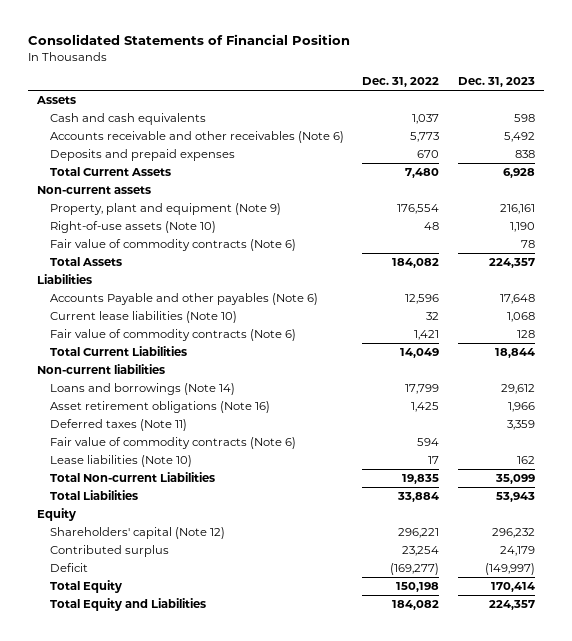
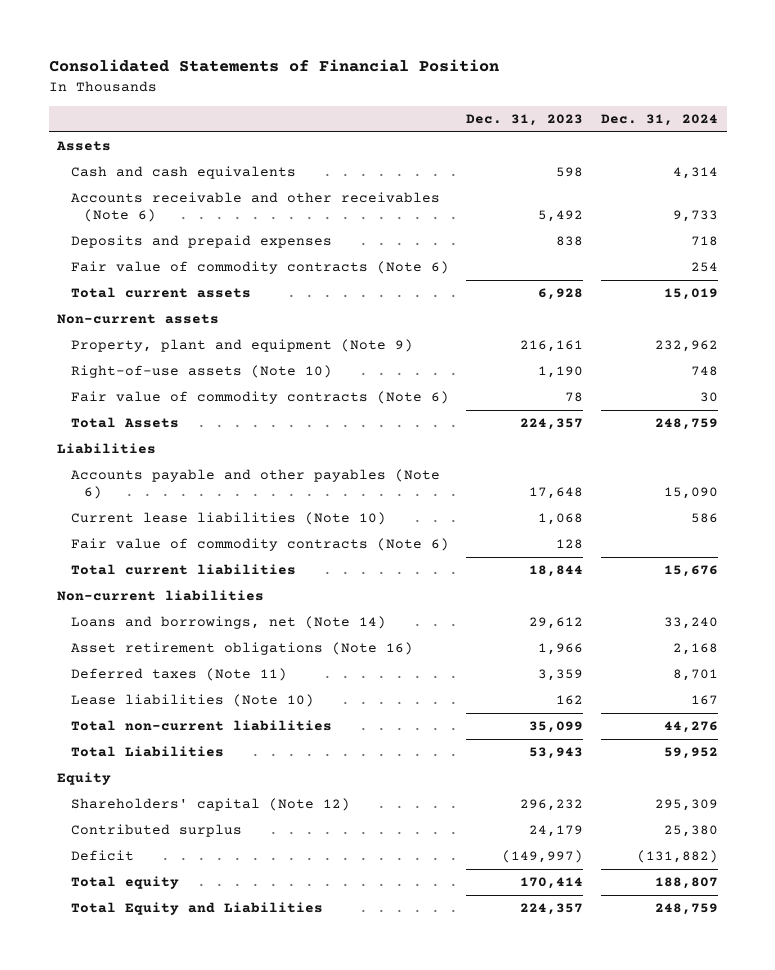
- | Dec. 31, 2022 | Dec. 31, 2023
+ | Dec. 31, 2023 | Dec. 31, 2024
- Total Current Assets | 7,480 | 6,928
moved up: Fair value of commodity contracts (Note 6) | | 254
+ Total current assets | 6,928 | 15,019
- Accounts Payable and other payables (Note 6) | 12,596 | 17,648
+ Accounts payable and other payables (Note 6) | 17,648 | 15,090
- Total Current Liabilities | 14,049 | 18,844
+ Total current liabilities | 18,844 | 15,676
- Loans and borrowings (Note 14) | 17,799 | 29,612
+ Loans and borrowings, net (Note 14) | 29,612 | 33,240
- Total Non-current Liabilities | 19,835 | 35,099
+ Total non-current liabilities | 35,099 | 44,276
- Total Equity | 150,198 | 170,414
+ Total equity | 170,414 | 188,807

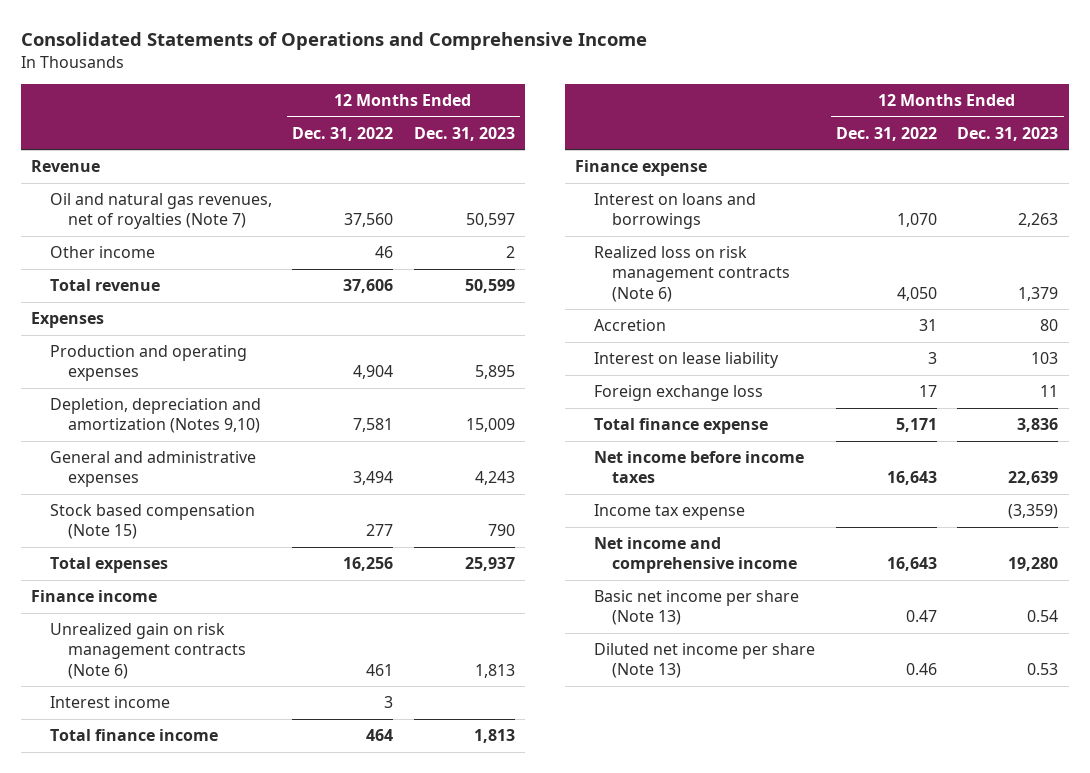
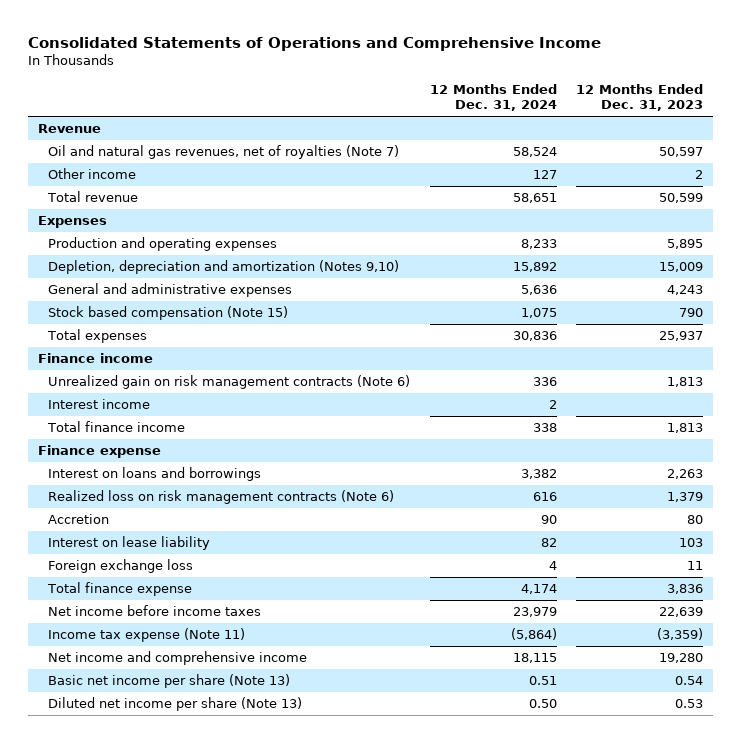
- | 12 Months Ended Dec. 31, 2022 | 12 Months Ended Dec. 31, 2023
+ | 12 Months Ended Dec. 31, 2024 | 12 Months Ended Dec. 31, 2023
- Income tax expense | | (3,359)
+ Income tax expense (Note 11) | (5,864) | (3,359)

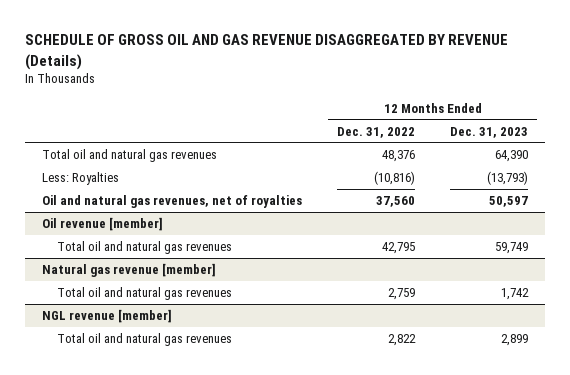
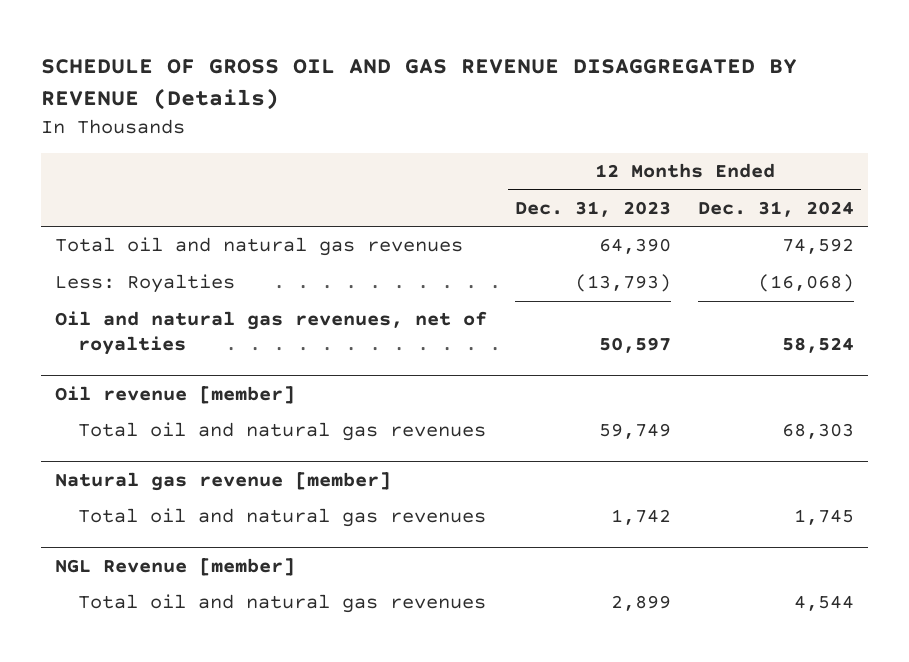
- | 12 Months Ended Dec. 31, 2022 | 12 Months Ended Dec. 31, 2023
+ | 12 Months Ended Dec. 31, 2023 | 12 Months Ended Dec. 31, 2024
- NGL revenue [member]
+ NGL Revenue [member]

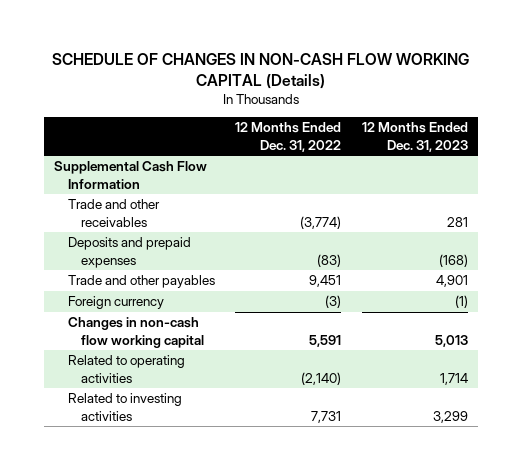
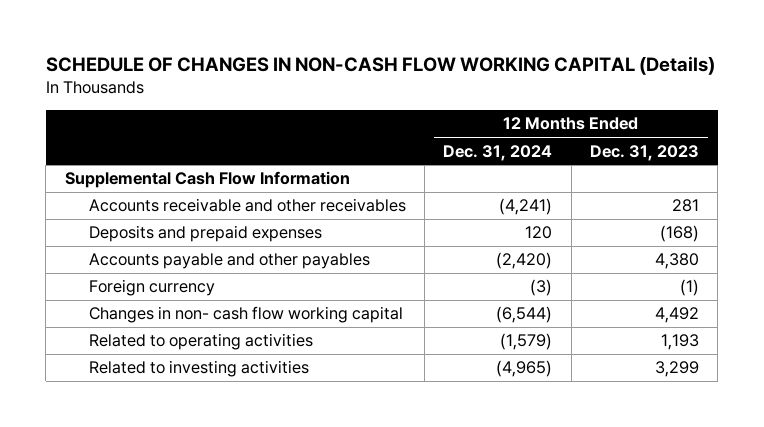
- | 12 Months Ended Dec. 31, 2022 | 12 Months Ended Dec. 31, 2023
+ | 12 Months Ended Dec. 31, 2024 | 12 Months Ended Dec. 31, 2023
- Trade and other receivables | (3,774) | 281
+ Accounts receivable and other receivables | (4,241) | 281
- Trade and other payables | 9,451 | 4,901
+ Accounts payable and other payables | (2,420) | 4,380
- Changes in non-cash flow working capital | 5,591 | 5,013
- Related to operating activities | (2,140) | 1,714
+ Changes in non- cash flow working capital | (6,544) | 4,492
+ Related to operating activities | (1,579) | 1,193

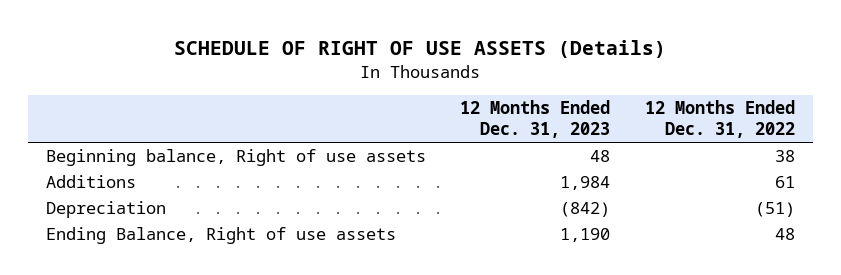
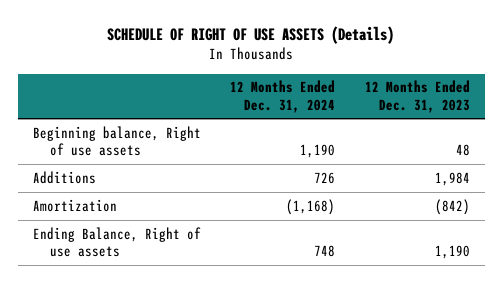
- | 12 Months Ended Dec. 31, 2023 | 12 Months Ended Dec. 31, 2022
+ | 12 Months Ended Dec. 31, 2024 | 12 Months Ended Dec. 31, 2023
- Depreciation | (842) | (51)
+ Amortization | (1,168) | (842)

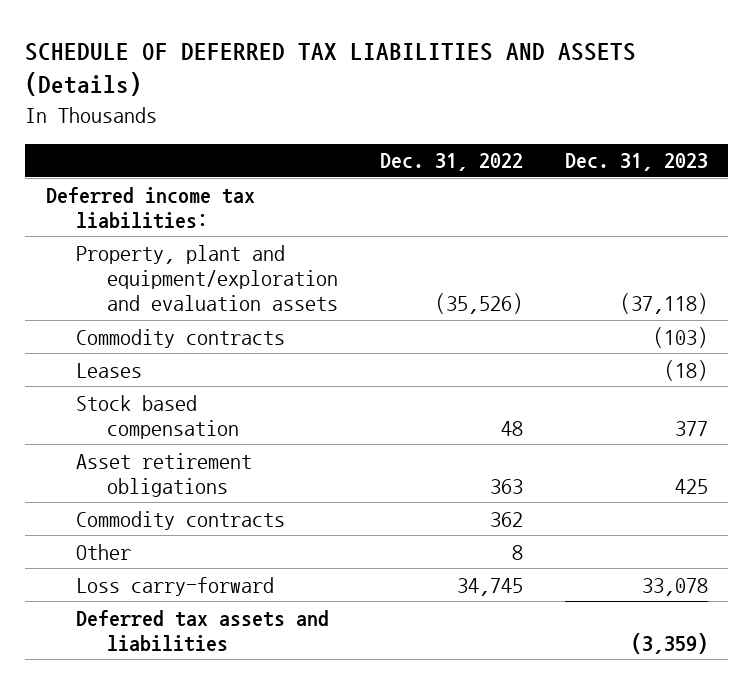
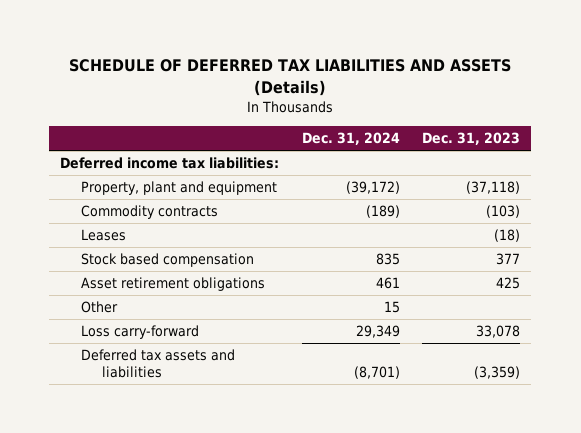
- | Dec. 31, 2022 | Dec. 31, 2023
+ | Dec. 31, 2024 | Dec. 31, 2023
- Property, plant and equipment/exploration and evaluation assets | (35,526) | (37,118)
+ Property, plant and equipment | (39,172) | (37,118)
- Commodity contracts | 362 |

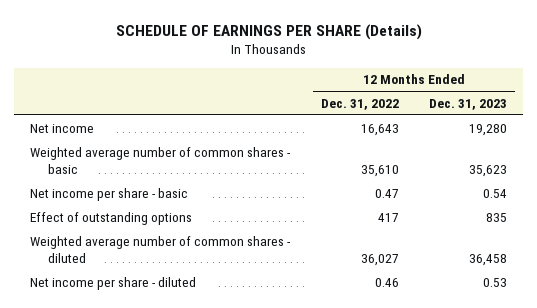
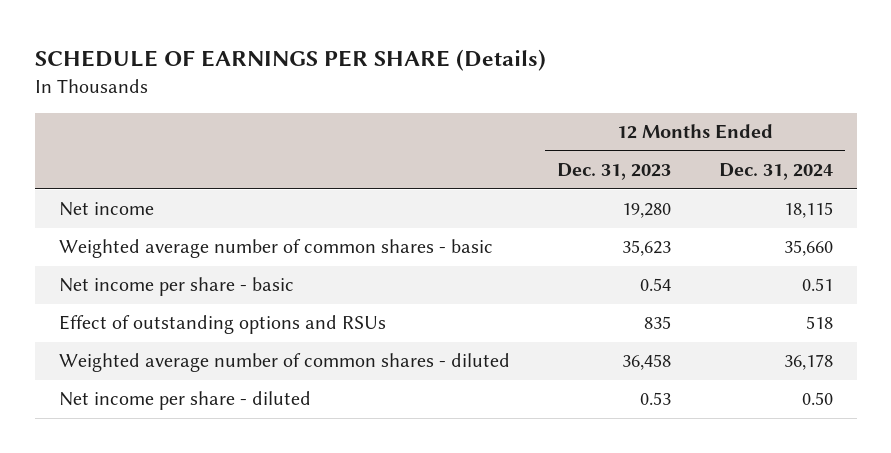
- | 12 Months Ended Dec. 31, 2022 | 12 Months Ended Dec. 31, 2023
+ | 12 Months Ended Dec. 31, 2023 | 12 Months Ended Dec. 31, 2024
- Effect of outstanding options | 417 | 835
+ Effect of outstanding options and RSUs | 835 | 518

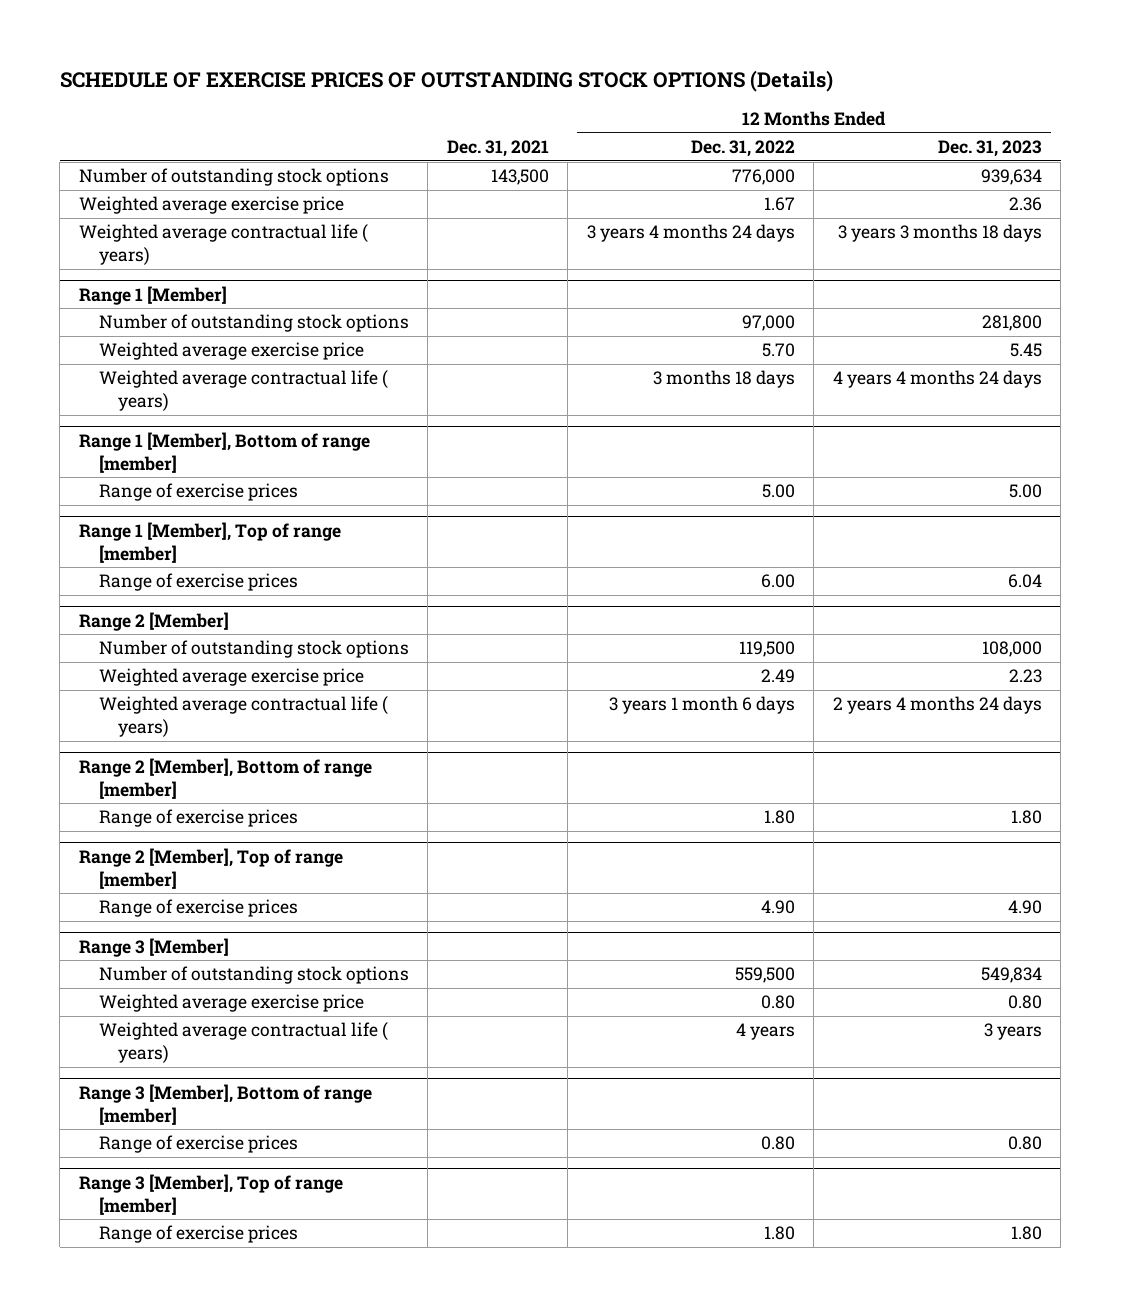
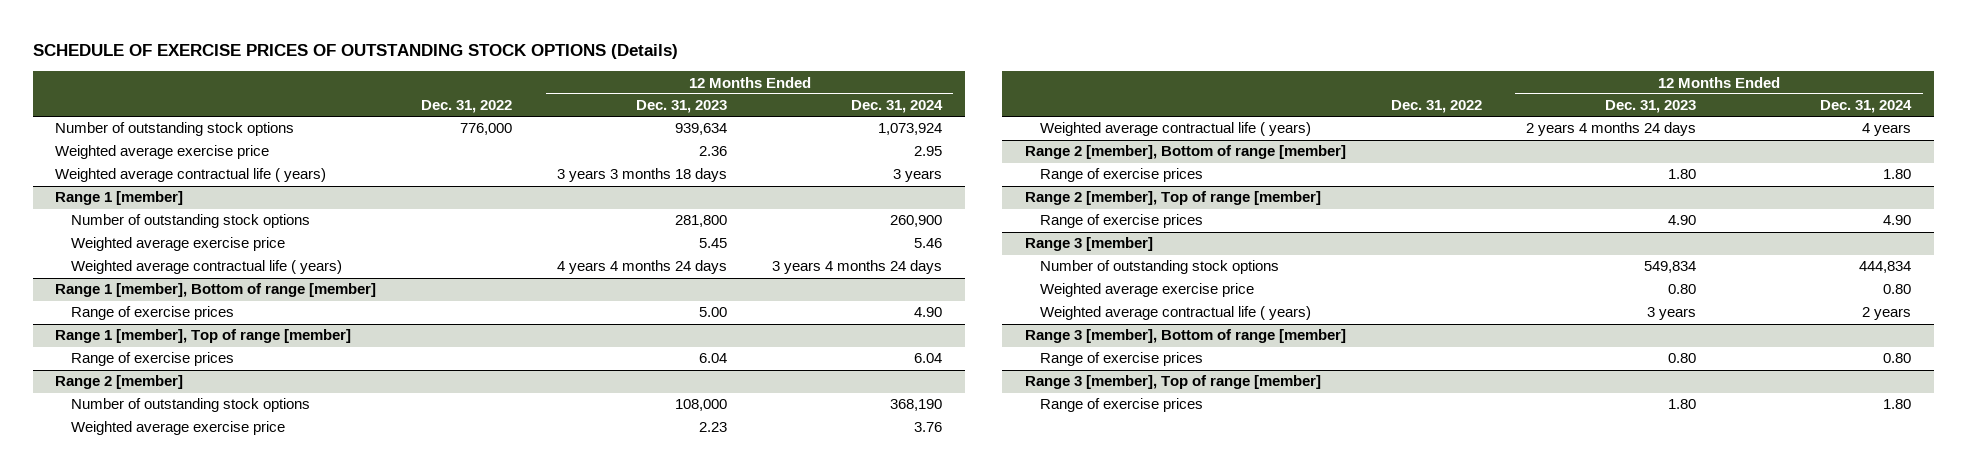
- | Dec. 31, 2021 | 12 Months Ended Dec. 31, 2022 | 12 Months Ended Dec. 31, 2023
+ | Dec. 31, 2022 | 12 Months Ended Dec. 31, 2023 | 12 Months Ended Dec. 31, 2024
- Range 1 [Member]
+ Range 1 [member]
- Range 1 [Member], Bottom of range [member]
+ Range 1 [member], Bottom of range [member]
- Range 1 [Member], Top of range [member]
+ Range 1 [member], Top of range [member]
- Range 2 [Member]
+ Range 2 [member]
- Range 2 [Member], Bottom of range [member]
+ Range 2 [member], Bottom of range [member]
- Range 2 [Member], Top of range [member]
+ Range 2 [member], Top of range [member]
- Range 3 [Member]
+ Range 3 [member]
- Range 3 [Member], Bottom of range [member]
+ Range 3 [member], Bottom of range [member]
- Range 3 [Member], Top of range [member]
+ Range 3 [member], Top of range [member]

